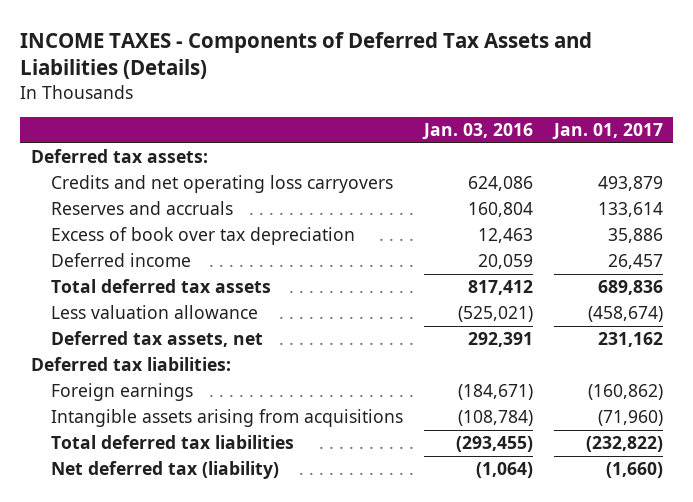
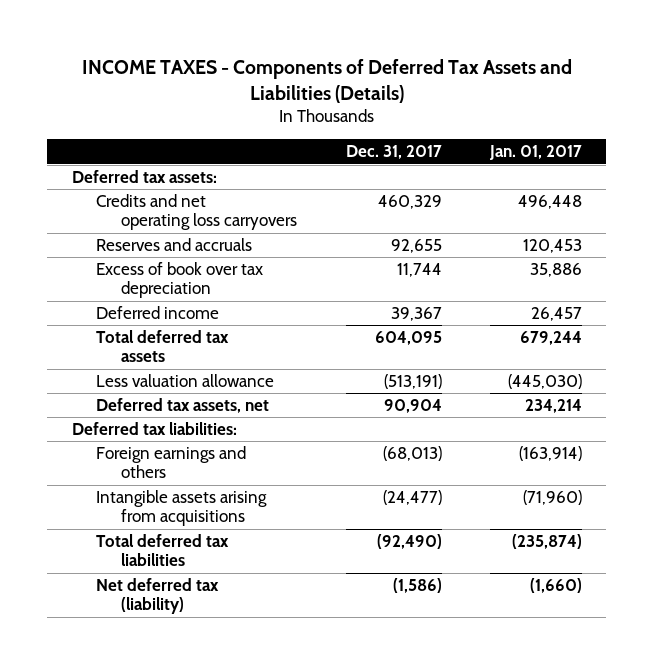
- | Jan. 03, 2016 | Jan. 01, 2017
+ | Dec. 31, 2017 | Jan. 01, 2017
- Credits and net operating loss carryovers | 624,086 | 493,879
- Reserves and accruals | 160,804 | 133,614
+ Credits and net operating loss carryovers | 460,329 | 496,448
+ Reserves and accruals | 92,655 | 120,453
- Total deferred tax assets | 817,412 | 689,836
- Less valuation allowance | (525,021) | (458,674)
- Deferred tax assets, net | 292,391 | 231,162
+ Total deferred tax assets | 604,095 | 679,244
+ Less valuation allowance | (513,191) | (445,030)
+ Deferred tax assets, net | 90,904 | 234,214
- Foreign earnings | (184,671) | (160,862)
+ Foreign earnings and others | (68,013) | (163,914)
- Total deferred tax liabilities | (293,455) | (232,822)
+ Total deferred tax liabilities | (92,490) | (235,874)

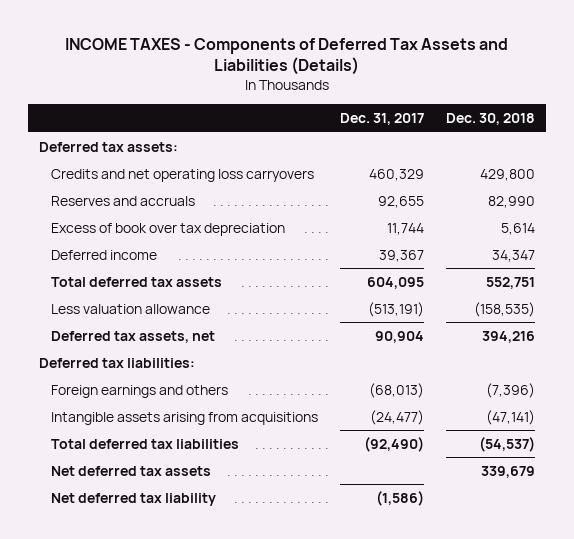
- | Dec. 31, 2017 | Jan. 01, 2017
+ | Dec. 31, 2017 | Dec. 30, 2018
- Net deferred tax (liability) | (1,586) | (1,660)
+ Net deferred tax assets | | 339,679
+ Net deferred tax liability | (1,586) |

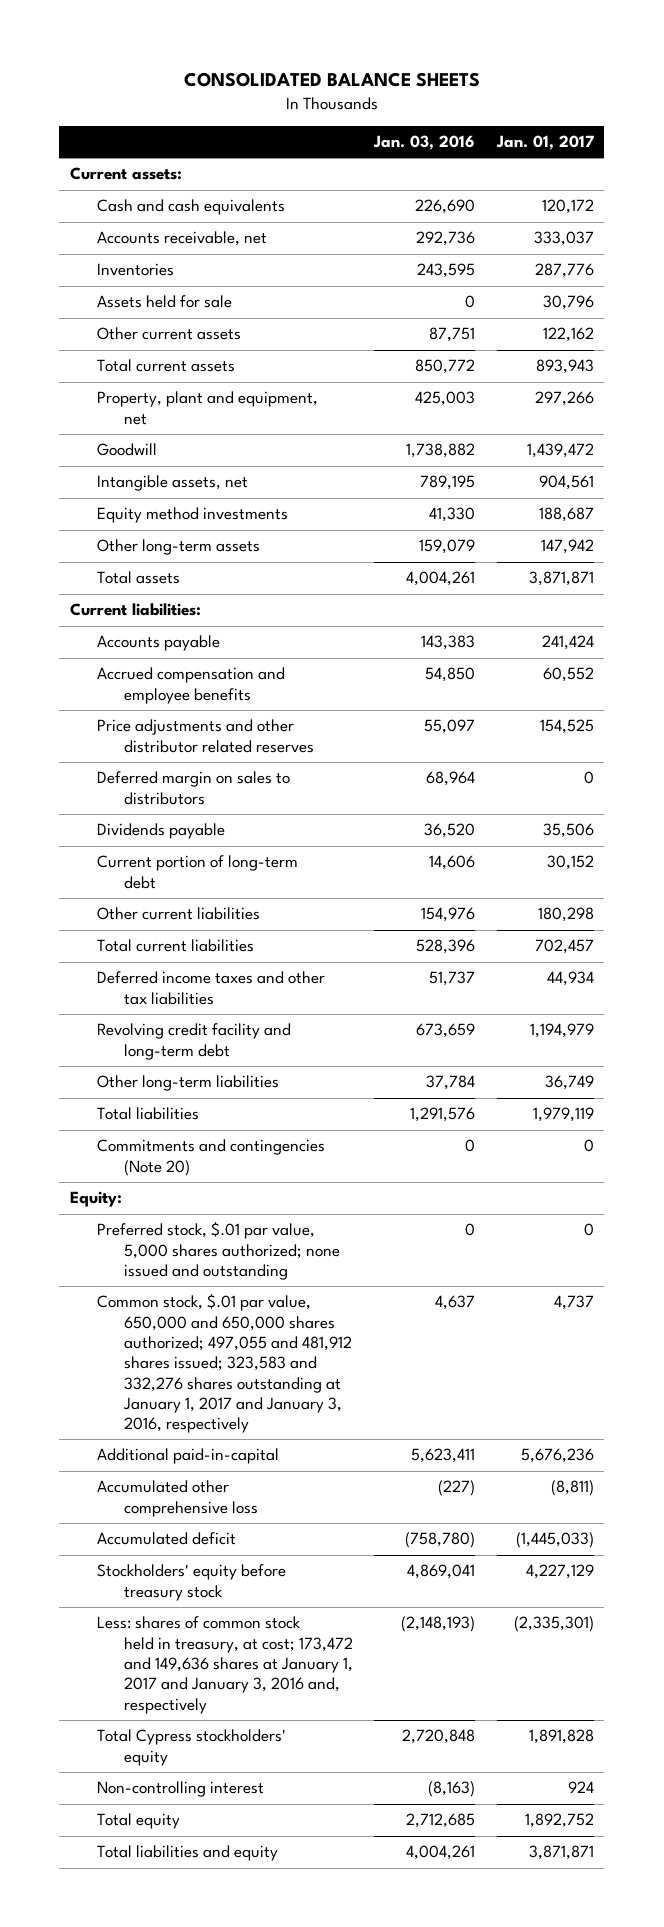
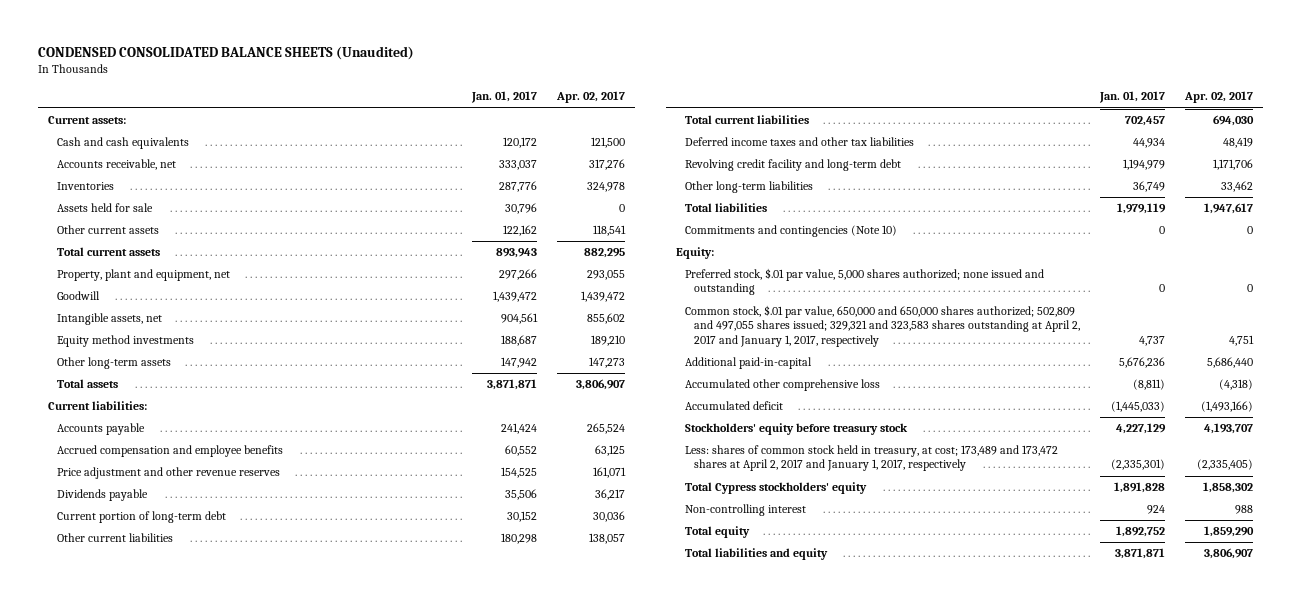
- CONSOLIDATED BALANCE SHEETS
+ CONDENSED CONSOLIDATED BALANCE SHEETS (Unaudited)
- | Jan. 03, 2016 | Jan. 01, 2017
+ | Jan. 01, 2017 | Apr. 02, 2017
- Price adjustments and other distributor related reserves | 55,097 | 154,525
- Deferred margin on sales to distributors | 68,964 | 0
+ Price adjustment and other revenue reserves | 154,525 | 161,071
- Commitments and contingencies (Note 20) | 0 | 0
+ Commitments and contingencies (Note 10) | 0 | 0
- Common stock, $.01 par value, 650,000 and 650,000 shares authorized; 497,055 and 481,912 shares issued; 323,583 and 332,276 shares outstanding at January 1, 2017 and January 3, 2016, respectively | 4,637 | 4,737
+ Common stock, $.01 par value, 650,000 and 650,000 shares authorized; 502,809 and 497,055 shares issued; 329,321 and 323,583 shares outstanding at April 2, 2017 and January 1, 2017, respectively | 4,737 | 4,751
- Less: shares of common stock held in treasury, at cost; 173,472 and 149,636 shares at January 1, 2017 and January 3, 2016 and, respectively | (2,148,193) | (2,335,301)
+ Less: shares of common stock held in treasury, at cost; 173,489 and 173,472 shares at April 2, 2017 and January 1, 2017, respectively | (2,335,301) | (2,335,405)

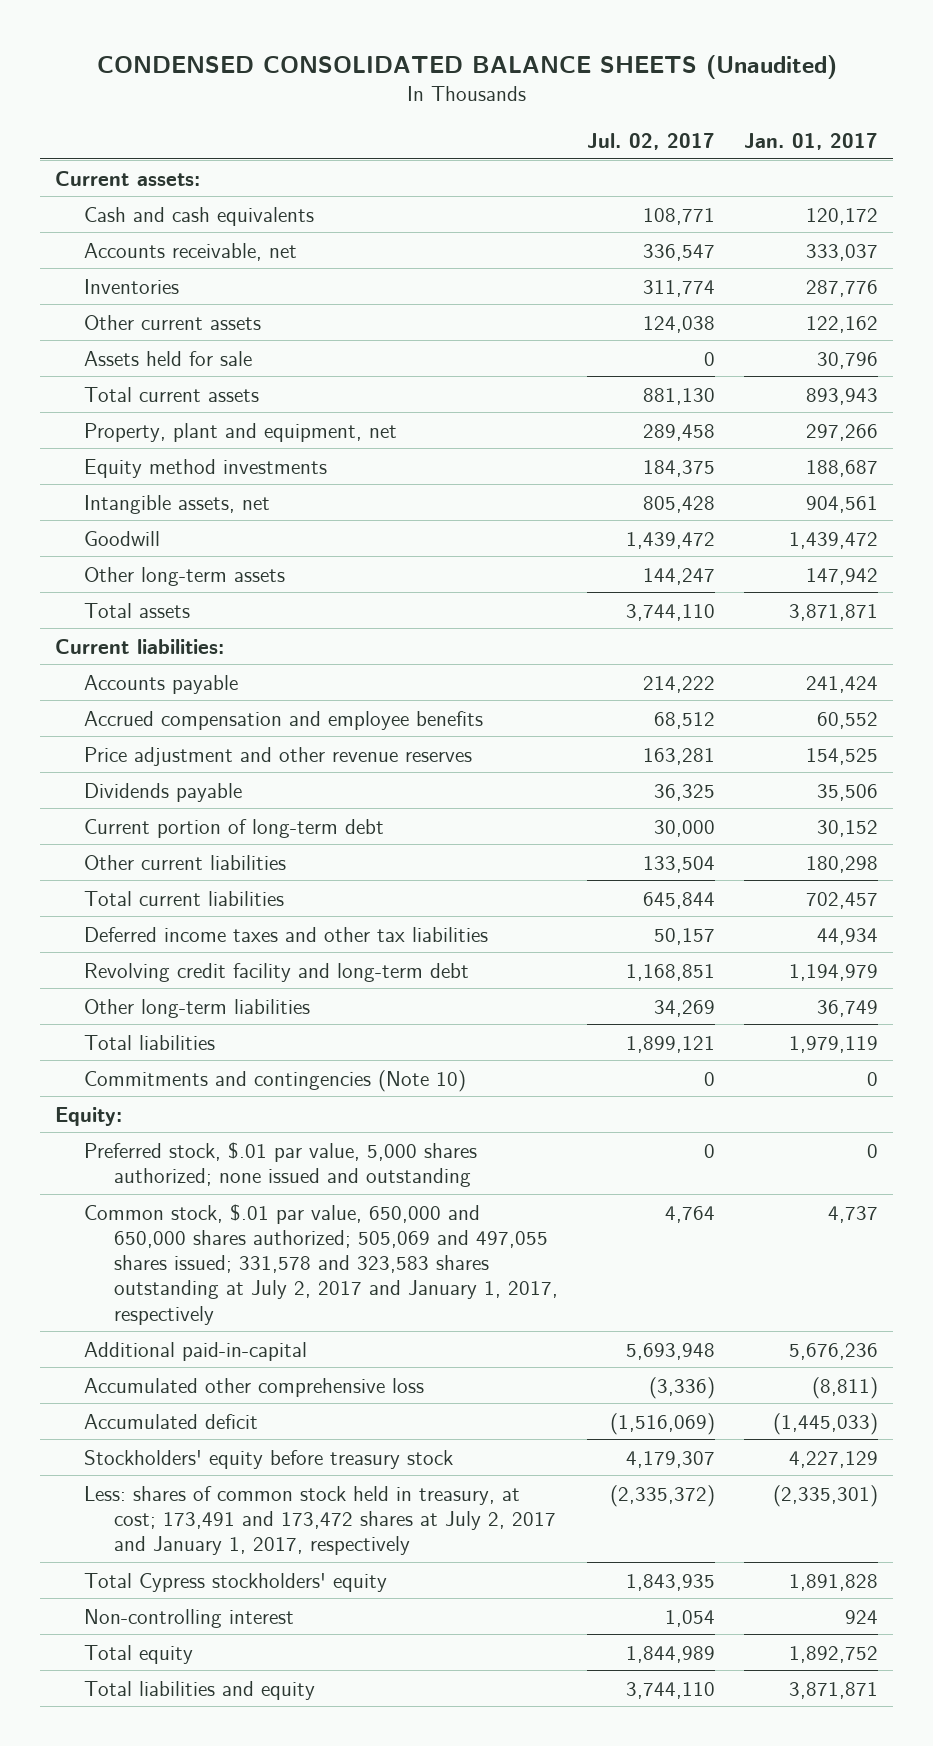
- | Jan. 01, 2017 | Apr. 02, 2017
+ | Jul. 02, 2017 | Jan. 01, 2017
moved down: Assets held for sale | 0 | 30,796
moved down: Intangible assets, net | 805,428 | 904,561
moved down: Goodwill | 1,439,472 | 1,439,472
- Common stock, $.01 par value, 650,000 and 650,000 shares authorized; 502,809 and 497,055 shares issued; 329,321 and 323,583 shares outstanding at April 2, 2017 and January 1, 2017, respectively | 4,737 | 4,751
+ Common stock, $.01 par value, 650,000 and 650,000 shares authorized; 505,069 and 497,055 shares issued; 331,578 and 323,583 shares outstanding at July 2, 2017 and January 1, 2017, respectively | 4,764 | 4,737
- Less: shares of common stock held in treasury, at cost; 173,489 and 173,472 shares at April 2, 2017 and January 1, 2017, respectively | (2,335,301) | (2,335,405)
+ Less: shares of common stock held in treasury, at cost; 173,491 and 173,472 shares at July 2, 2017 and January 1, 2017, respectively | (2,335,372) | (2,335,301)

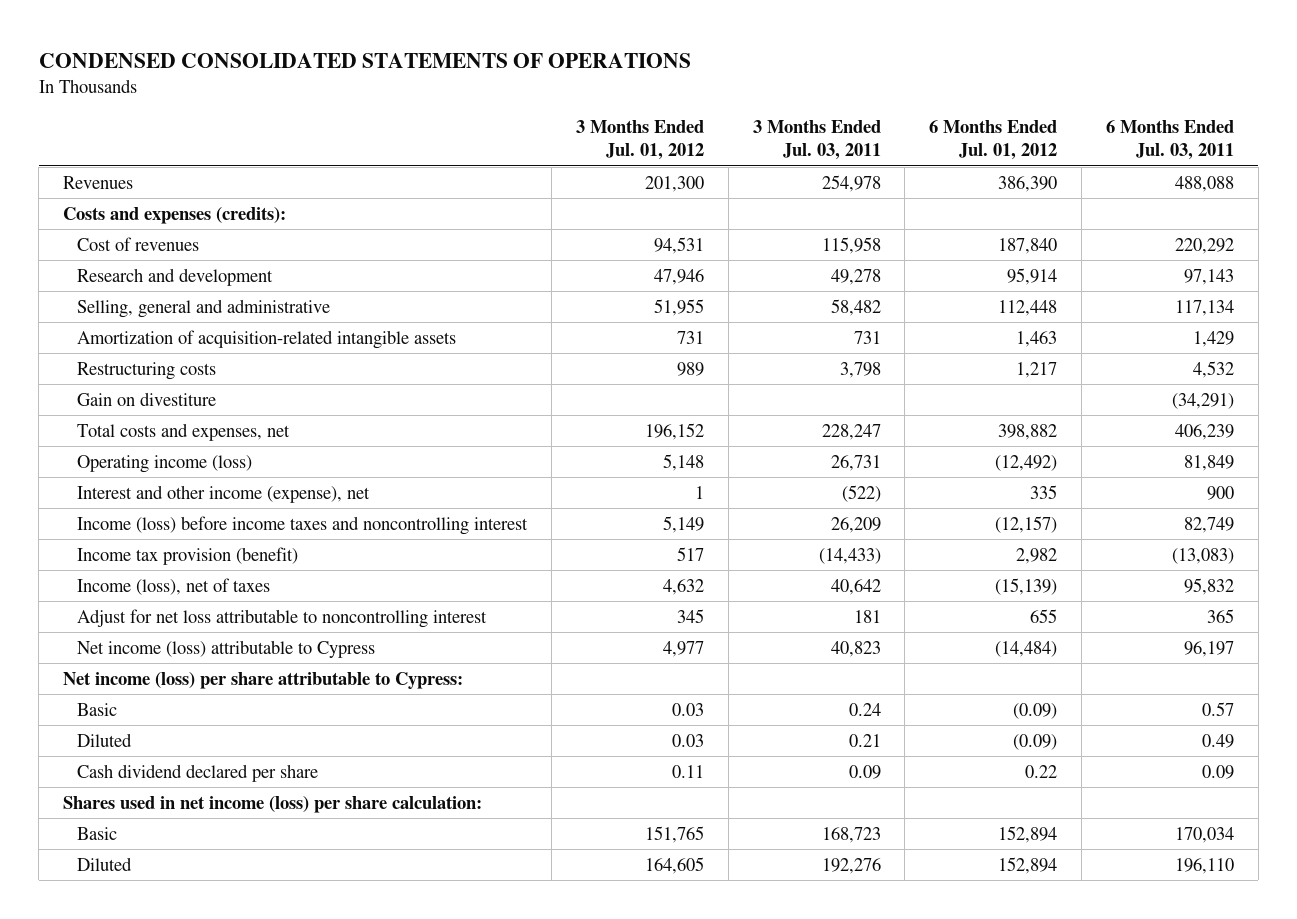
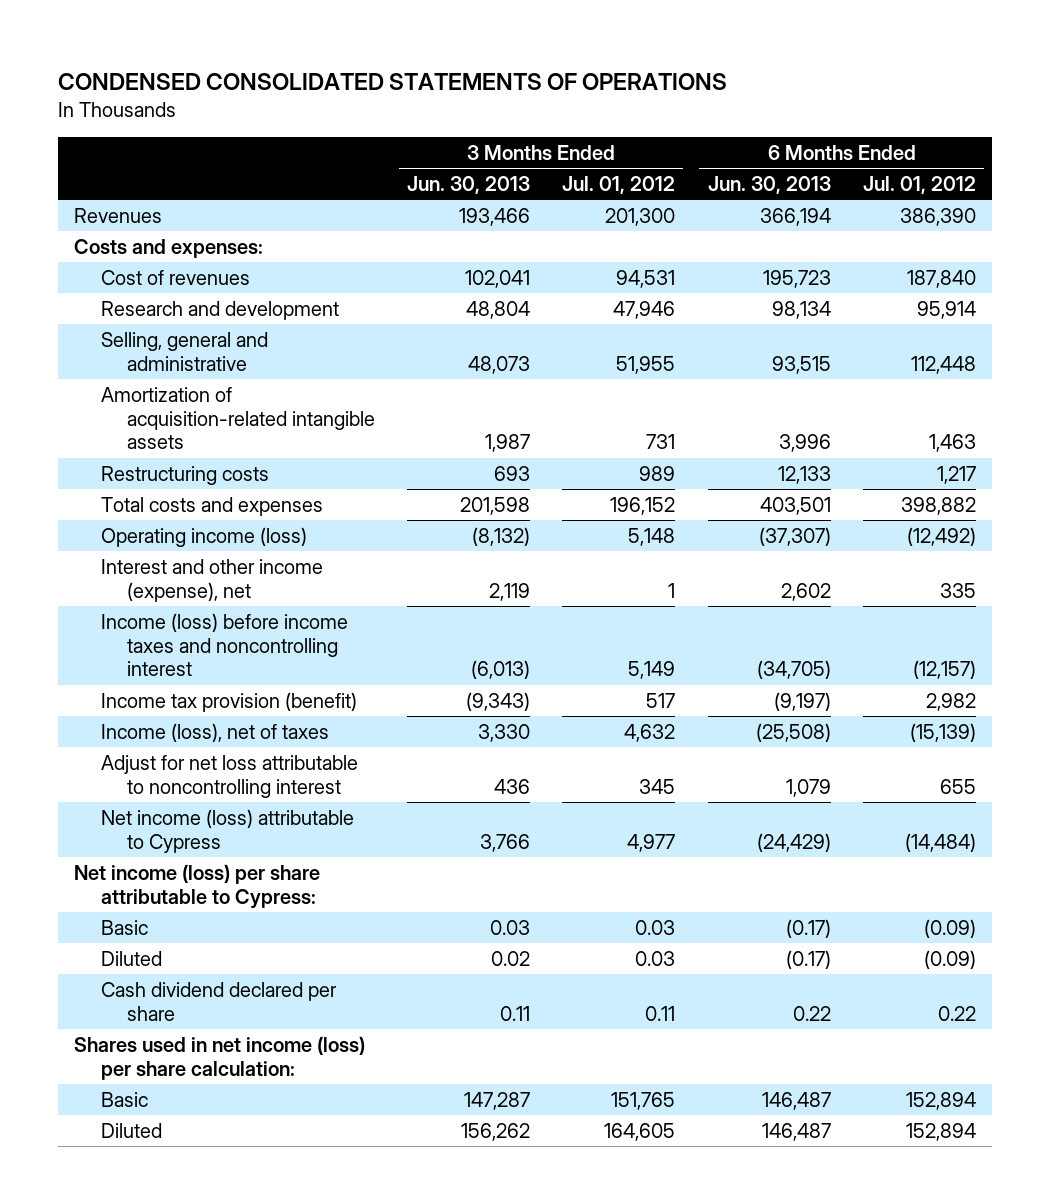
- | 3 Months Ended Jul. 01, 2012 | 3 Months Ended Jul. 03, 2011 | 6 Months Ended Jul. 01, 2012 | 6 Months Ended Jul. 03, 2011
+ | 3 Months Ended Jun. 30, 2013 | 3 Months Ended Jul. 01, 2012 | 6 Months Ended Jun. 30, 2013 | 6 Months Ended Jul. 01, 2012
- Costs and expenses (credits):
+ Costs and expenses:
- Gain on divestiture | | | | (34,291)
- Total costs and expenses, net | 196,152 | 228,247 | 398,882 | 406,239
+ Total costs and expenses | 201,598 | 196,152 | 403,501 | 398,882

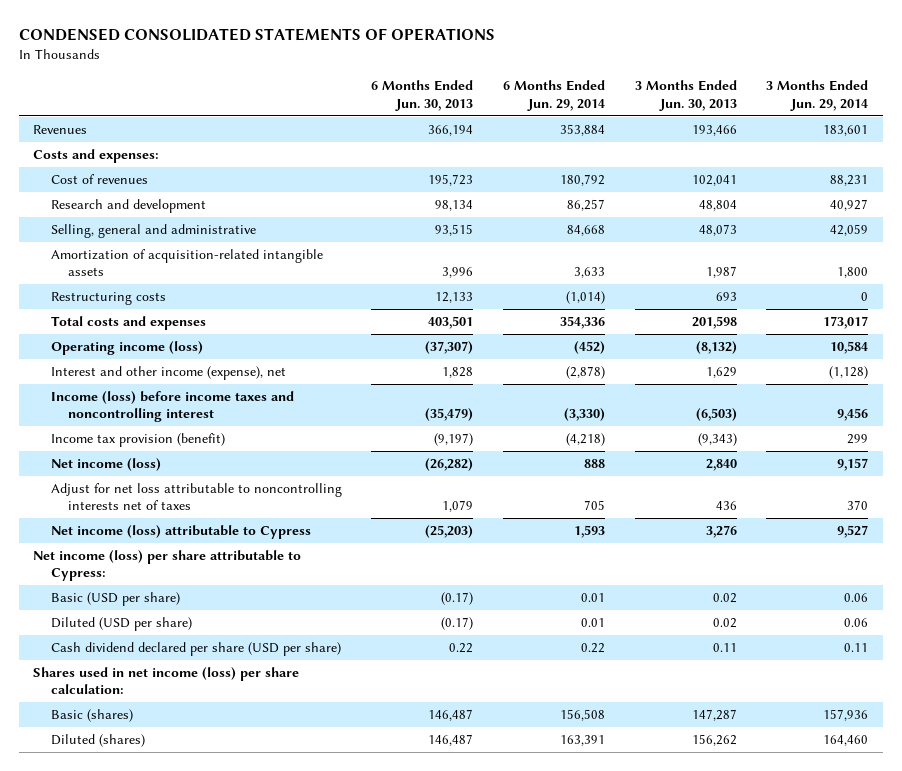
- | 3 Months Ended Jun. 30, 2013 | 3 Months Ended Jul. 01, 2012 | 6 Months Ended Jun. 30, 2013 | 6 Months Ended Jul. 01, 2012
+ | 6 Months Ended Jun. 30, 2013 | 6 Months Ended Jun. 29, 2014 | 3 Months Ended Jun. 30, 2013 | 3 Months Ended Jun. 29, 2014
- Interest and other income (expense), net | 2,119 | 1 | 2,602 | 335
- Income (loss) before income taxes and noncontrolling interest | (6,013) | 5,149 | (34,705) | (12,157)
+ Interest and other income (expense), net | 1,828 | (2,878) | 1,629 | (1,128)
+ Income (loss) before income taxes and noncontrolling interest | (35,479) | (3,330) | (6,503) | 9,456
- Income (loss), net of taxes | 3,330 | 4,632 | (25,508) | (15,139)
- Adjust for net loss attributable to noncontrolling interest | 436 | 345 | 1,079 | 655
- Net income (loss) attributable to Cypress | 3,766 | 4,977 | (24,429) | (14,484)
+ Net income (loss) | (26,282) | 888 | 2,840 | 9,157
+ Adjust for net loss attributable to noncontrolling interests net of taxes | 1,079 | 705 | 436 | 370
+ Net income (loss) attributable to Cypress | (25,203) | 1,593 | 3,276 | 9,527
- Basic | 0.03 | 0.03 | (0.17) | (0.09)
- Diluted | 0.02 | 0.03 | (0.17) | (0.09)
- Cash dividend declared per share | 0.11 | 0.11 | 0.22 | 0.22
+ Basic (USD per share) | (0.17) | 0.01 | 0.02 | 0.06
+ Diluted (USD per share) | (0.17) | 0.01 | 0.02 | 0.06
+ Cash dividend declared per share (USD per share) | 0.22 | 0.22 | 0.11 | 0.11
- Basic | 147,287 | 151,765 | 146,487 | 152,894
- Diluted | 156,262 | 164,605 | 146,487 | 152,894
+ Basic (shares) | 146,487 | 156,508 | 147,287 | 157,936
+ Diluted (shares) | 146,487 | 163,391 | 156,262 | 164,460

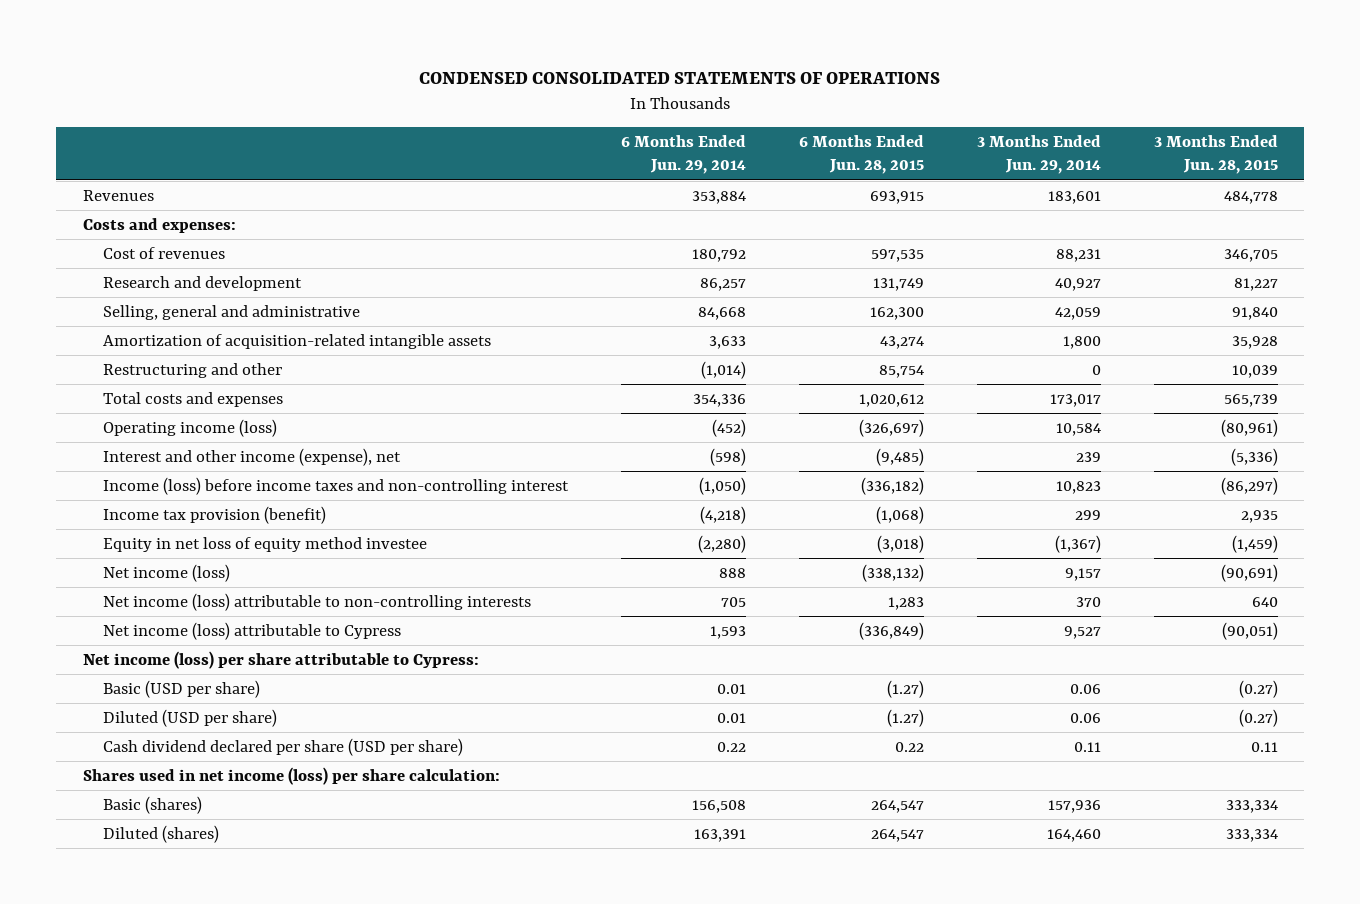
- | 6 Months Ended Jun. 30, 2013 | 6 Months Ended Jun. 29, 2014 | 3 Months Ended Jun. 30, 2013 | 3 Months Ended Jun. 29, 2014
+ | 6 Months Ended Jun. 29, 2014 | 6 Months Ended Jun. 28, 2015 | 3 Months Ended Jun. 29, 2014 | 3 Months Ended Jun. 28, 2015
- Restructuring costs | 12,133 | (1,014) | 693 | 0
+ Restructuring and other | (1,014) | 85,754 | 0 | 10,039
- Interest and other income (expense), net | 1,828 | (2,878) | 1,629 | (1,128)
- Income (loss) before income taxes and noncontrolling interest | (35,479) | (3,330) | (6,503) | 9,456
+ Interest and other income (expense), net | (598) | (9,485) | 239 | (5,336)
+ Income (loss) before income taxes and non-controlling interest | (1,050) | (336,182) | 10,823 | (86,297)
+ Equity in net loss of equity method investee | (2,280) | (3,018) | (1,367) | (1,459)
- Adjust for net loss attributable to noncontrolling interests net of taxes | 1,079 | 705 | 436 | 370
+ Net income (loss) attributable to non-controlling interests | 705 | 1,283 | 370 | 640

